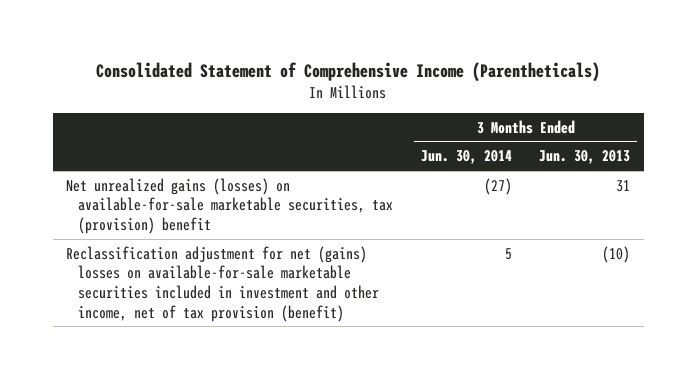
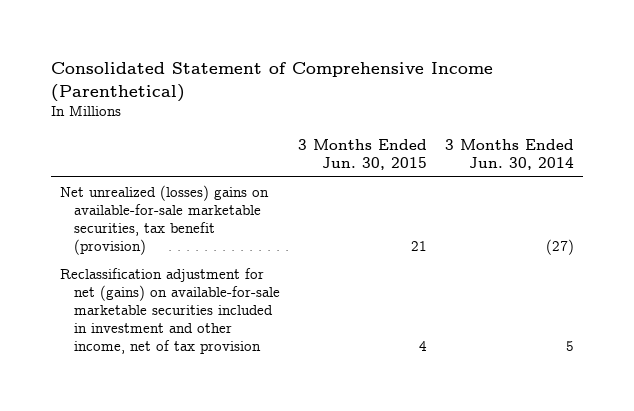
- Consolidated Statement of Comprehensive Income (Parentheticals)
+ Consolidated Statement of Comprehensive Income (Parenthetical)
- | 3 Months Ended Jun. 30, 2014 | 3 Months Ended Jun. 30, 2013
+ | 3 Months Ended Jun. 30, 2015 | 3 Months Ended Jun. 30, 2014
- Net unrealized gains (losses) on available-for-sale marketable securities, tax (provision) benefit | (27) | 31
- Reclassification adjustment for net (gains) losses on available-for-sale marketable securities included in investment and other income, net of tax provision (benefit) | 5 | (10)
+ Net unrealized (losses) gains on available-for-sale marketable securities, tax benefit (provision) | 21 | (27)
+ Reclassification adjustment for net (gains) on available-for-sale marketable securities included in investment and other income, net of tax provision | 4 | 5

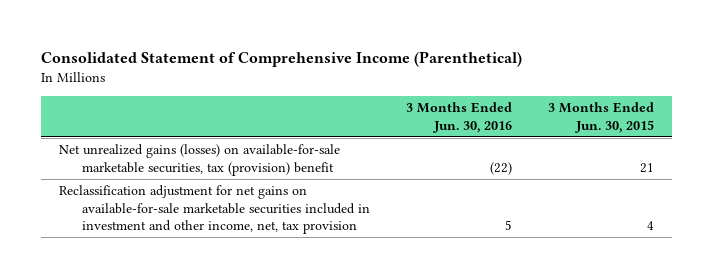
- | 3 Months Ended Jun. 30, 2015 | 3 Months Ended Jun. 30, 2014
+ | 3 Months Ended Jun. 30, 2016 | 3 Months Ended Jun. 30, 2015
- Net unrealized (losses) gains on available-for-sale marketable securities, tax benefit (provision) | 21 | (27)
- Reclassification adjustment for net (gains) on available-for-sale marketable securities included in investment and other income, net of tax provision | 4 | 5
+ Net unrealized gains (losses) on available-for-sale marketable securities, tax (provision) benefit | (22) | 21
+ Reclassification adjustment for net gains on available-for-sale marketable securities included in investment and other income, net, tax provision | 5 | 4

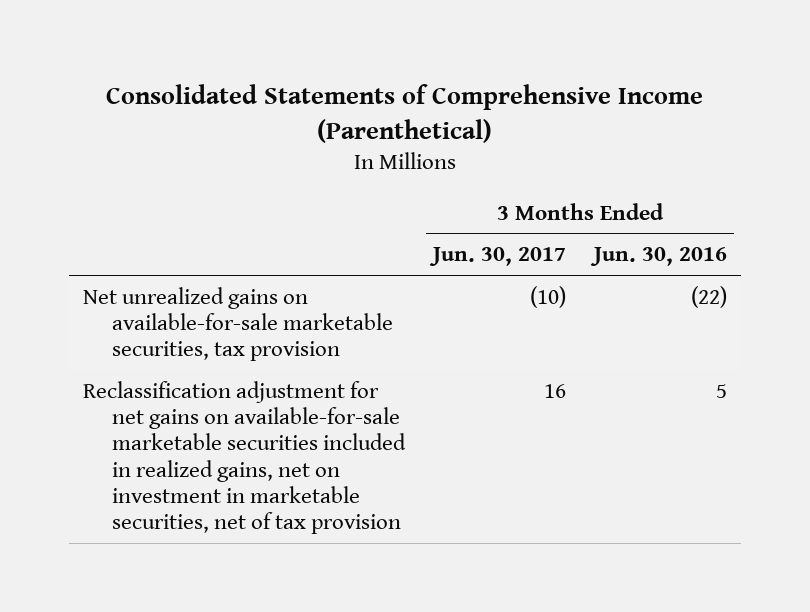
- Consolidated Statement of Comprehensive Income (Parenthetical)
+ Consolidated Statements of Comprehensive Income (Parenthetical)
- | 3 Months Ended Jun. 30, 2016 | 3 Months Ended Jun. 30, 2015
+ | 3 Months Ended Jun. 30, 2017 | 3 Months Ended Jun. 30, 2016
- Net unrealized gains (losses) on available-for-sale marketable securities, tax (provision) benefit | (22) | 21
- Reclassification adjustment for net gains on available-for-sale marketable securities included in investment and other income, net, tax provision | 5 | 4
+ Net unrealized gains on available-for-sale marketable securities, tax provision | (10) | (22)
+ Reclassification adjustment for net gains on available-for-sale marketable securities included in realized gains, net on investment in marketable securities, net of tax provision | 16 | 5

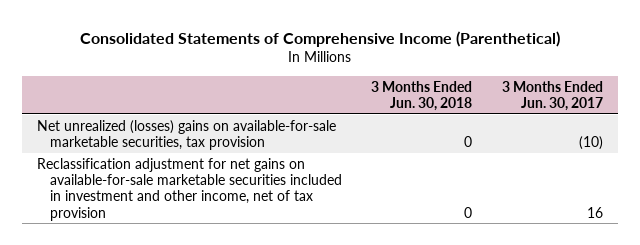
- | 3 Months Ended Jun. 30, 2017 | 3 Months Ended Jun. 30, 2016
+ | 3 Months Ended Jun. 30, 2018 | 3 Months Ended Jun. 30, 2017
- Net unrealized gains on available-for-sale marketable securities, tax provision | (10) | (22)
- Reclassification adjustment for net gains on available-for-sale marketable securities included in realized gains, net on investment in marketable securities, net of tax provision | 16 | 5
+ Net unrealized (losses) gains on available-for-sale marketable securities, tax provision | 0 | (10)
+ Reclassification adjustment for net gains on available-for-sale marketable securities included in investment and other income, net of tax provision | 0 | 16

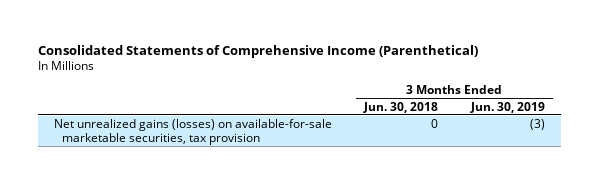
- | 3 Months Ended Jun. 30, 2018 | 3 Months Ended Jun. 30, 2017
+ | 3 Months Ended Jun. 30, 2018 | 3 Months Ended Jun. 30, 2019
- Net unrealized (losses) gains on available-for-sale marketable securities, tax provision | 0 | (10)
- Reclassification adjustment for net gains on available-for-sale marketable securities included in investment and other income, net of tax provision | 0 | 16
+ Net unrealized gains (losses) on available-for-sale marketable securities, tax provision | 0 | (3)

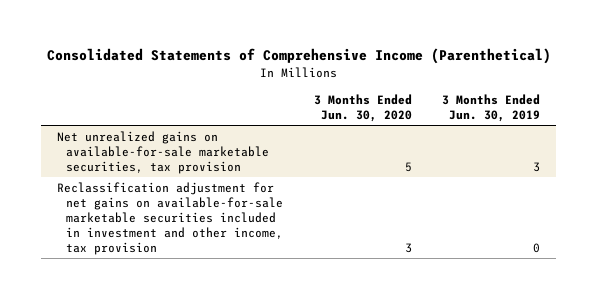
- | 3 Months Ended Jun. 30, 2018 | 3 Months Ended Jun. 30, 2019
+ | 3 Months Ended Jun. 30, 2020 | 3 Months Ended Jun. 30, 2019
- Net unrealized gains (losses) on available-for-sale marketable securities, tax provision | 0 | (3)
+ Net unrealized gains on available-for-sale marketable securities, tax provision | 5 | 3
+ Reclassification adjustment for net gains on available-for-sale marketable securities included in investment and other income, tax provision | 3 | 0

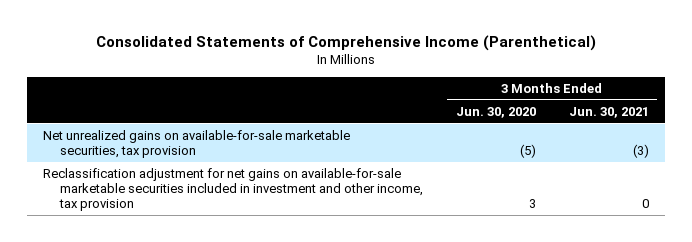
- | 3 Months Ended Jun. 30, 2020 | 3 Months Ended Jun. 30, 2019
+ | 3 Months Ended Jun. 30, 2020 | 3 Months Ended Jun. 30, 2021
- Net unrealized gains on available-for-sale marketable securities, tax provision | 5 | 3
+ Net unrealized gains on available-for-sale marketable securities, tax provision | (5) | (3)

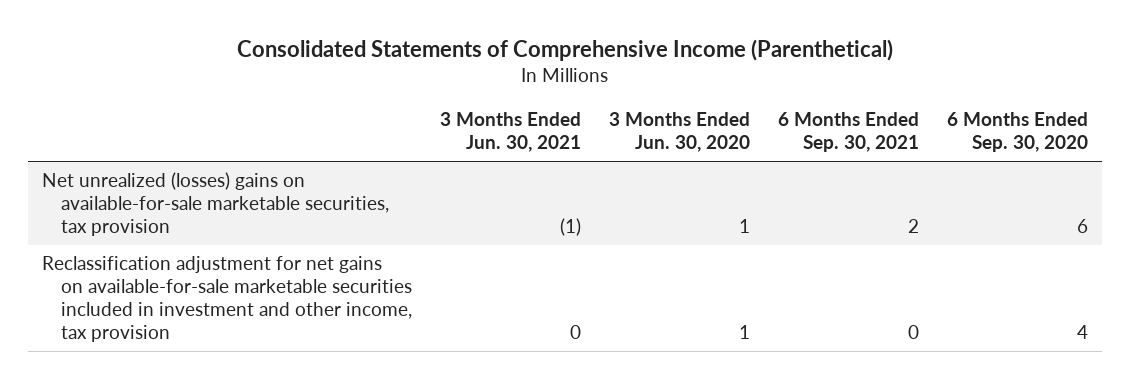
- | 3 Months Ended Jun. 30, 2020 | 3 Months Ended Jun. 30, 2021
+ | 3 Months Ended Jun. 30, 2021 | 3 Months Ended Jun. 30, 2020 | 6 Months Ended Sep. 30, 2021 | 6 Months Ended Sep. 30, 2020
- Net unrealized gains on available-for-sale marketable securities, tax provision | (5) | (3)
- Reclassification adjustment for net gains on available-for-sale marketable securities included in investment and other income, tax provision | 3 | 0
+ Net unrealized (losses) gains on available-for-sale marketable securities, tax provision | (1) | 1 | 2 | 6
+ Reclassification adjustment for net gains on available-for-sale marketable securities included in investment and other income, tax provision | 0 | 1 | 0 | 4

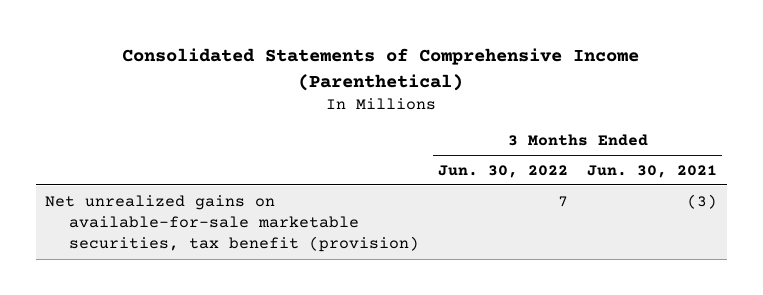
- | 3 Months Ended Jun. 30, 2021 | 3 Months Ended Jun. 30, 2020 | 6 Months Ended Sep. 30, 2021 | 6 Months Ended Sep. 30, 2020
+ | 3 Months Ended Jun. 30, 2022 | 3 Months Ended Jun. 30, 2021
- Net unrealized (losses) gains on available-for-sale marketable securities, tax provision | (1) | 1 | 2 | 6
- Reclassification adjustment for net gains on available-for-sale marketable securities included in investment and other income, tax provision | 0 | 1 | 0 | 4
+ Net unrealized gains on available-for-sale marketable securities, tax benefit (provision) | 7 | (3)

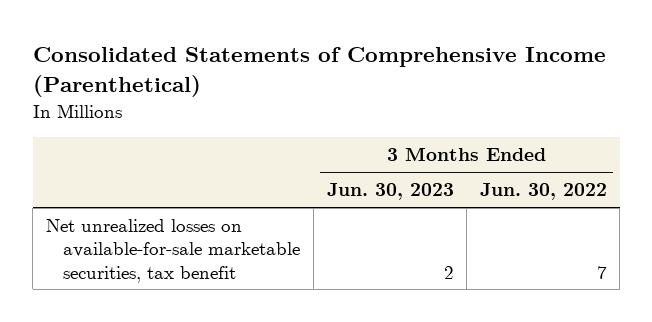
- | 3 Months Ended Jun. 30, 2022 | 3 Months Ended Jun. 30, 2021
+ | 3 Months Ended Jun. 30, 2023 | 3 Months Ended Jun. 30, 2022
- Net unrealized gains on available-for-sale marketable securities, tax benefit (provision) | 7 | (3)
+ Net unrealized losses on available-for-sale marketable securities, tax benefit | 2 | 7

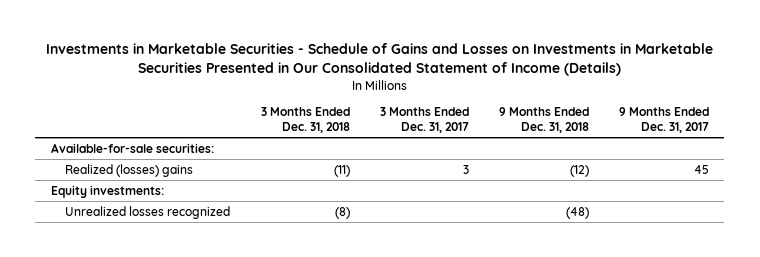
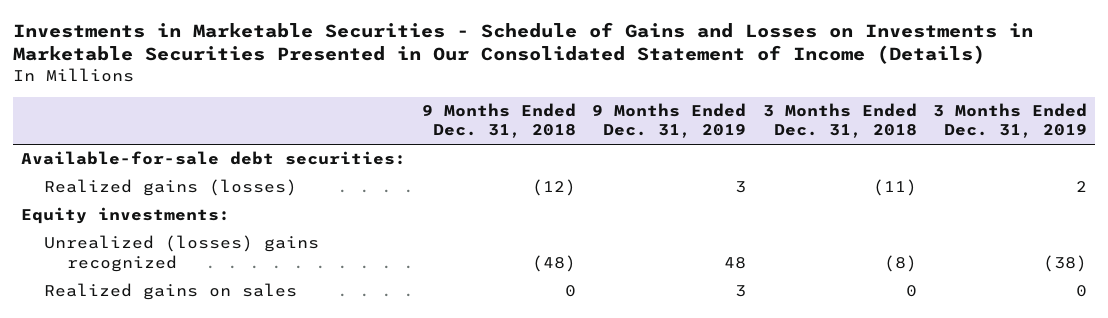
- | 3 Months Ended Dec. 31, 2018 | 3 Months Ended Dec. 31, 2017 | 9 Months Ended Dec. 31, 2018 | 9 Months Ended Dec. 31, 2017
+ | 9 Months Ended Dec. 31, 2018 | 9 Months Ended Dec. 31, 2019 | 3 Months Ended Dec. 31, 2018 | 3 Months Ended Dec. 31, 2019
- Available-for-sale securities:
- Realized (losses) gains | (11) | 3 | (12) | 45
+ Available-for-sale debt securities:
+ Realized gains (losses) | (12) | 3 | (11) | 2
- Unrealized losses recognized | (8) | | (48) |
+ Unrealized (losses) gains recognized | (48) | 48 | (8) | (38)
+ Realized gains on sales | 0 | 3 | 0 | 0

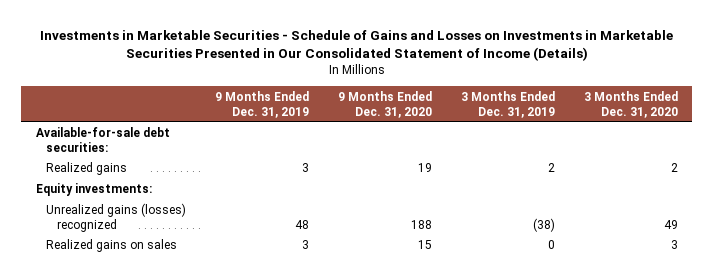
- | 9 Months Ended Dec. 31, 2018 | 9 Months Ended Dec. 31, 2019 | 3 Months Ended Dec. 31, 2018 | 3 Months Ended Dec. 31, 2019
+ | 9 Months Ended Dec. 31, 2019 | 9 Months Ended Dec. 31, 2020 | 3 Months Ended Dec. 31, 2019 | 3 Months Ended Dec. 31, 2020
- Realized gains (losses) | (12) | 3 | (11) | 2
+ Realized gains | 3 | 19 | 2 | 2
- Unrealized (losses) gains recognized | (48) | 48 | (8) | (38)
+ Unrealized gains (losses) recognized | 48 | 188 | (38) | 49

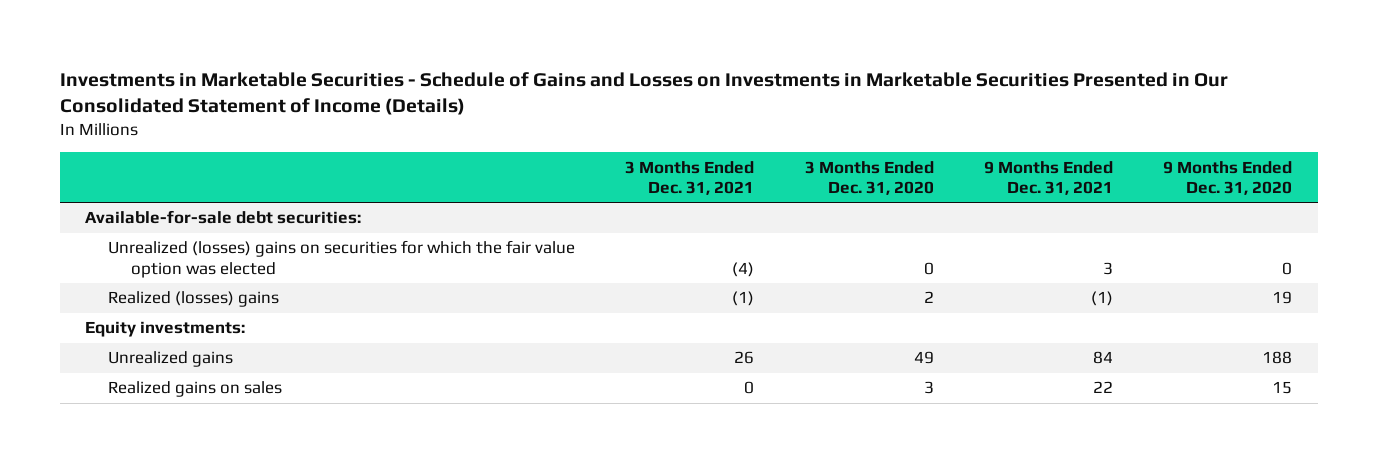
- | 9 Months Ended Dec. 31, 2019 | 9 Months Ended Dec. 31, 2020 | 3 Months Ended Dec. 31, 2019 | 3 Months Ended Dec. 31, 2020
+ | 3 Months Ended Dec. 31, 2021 | 3 Months Ended Dec. 31, 2020 | 9 Months Ended Dec. 31, 2021 | 9 Months Ended Dec. 31, 2020
- Realized gains | 3 | 19 | 2 | 2
+ Unrealized (losses) gains on securities for which the fair value option was elected | (4) | 0 | 3 | 0
+ Realized (losses) gains | (1) | 2 | (1) | 19
- Unrealized gains (losses) recognized | 48 | 188 | (38) | 49
+ Unrealized gains | 26 | 49 | 84 | 188

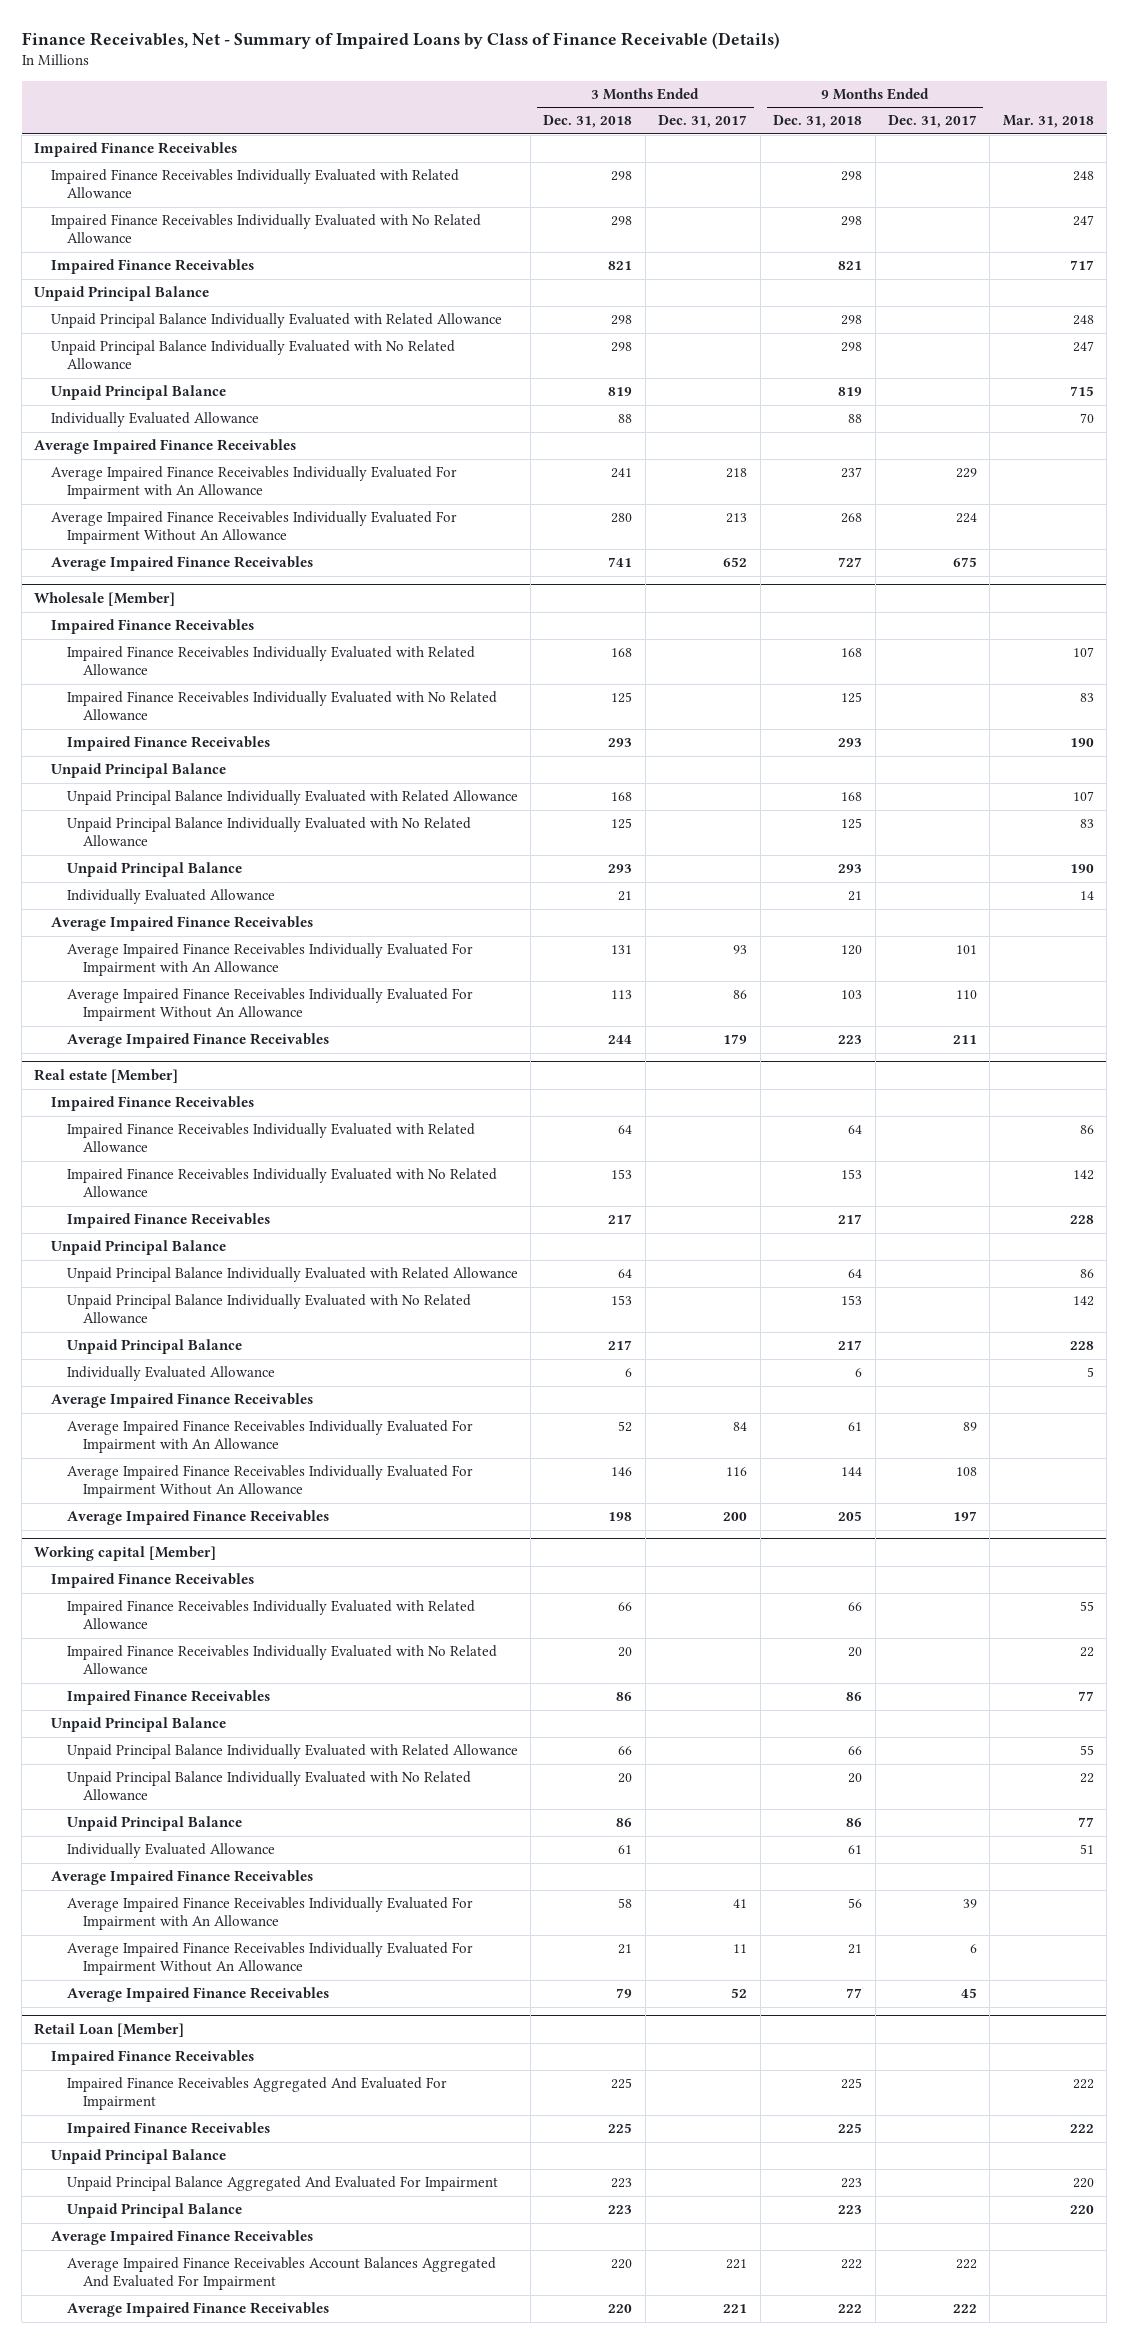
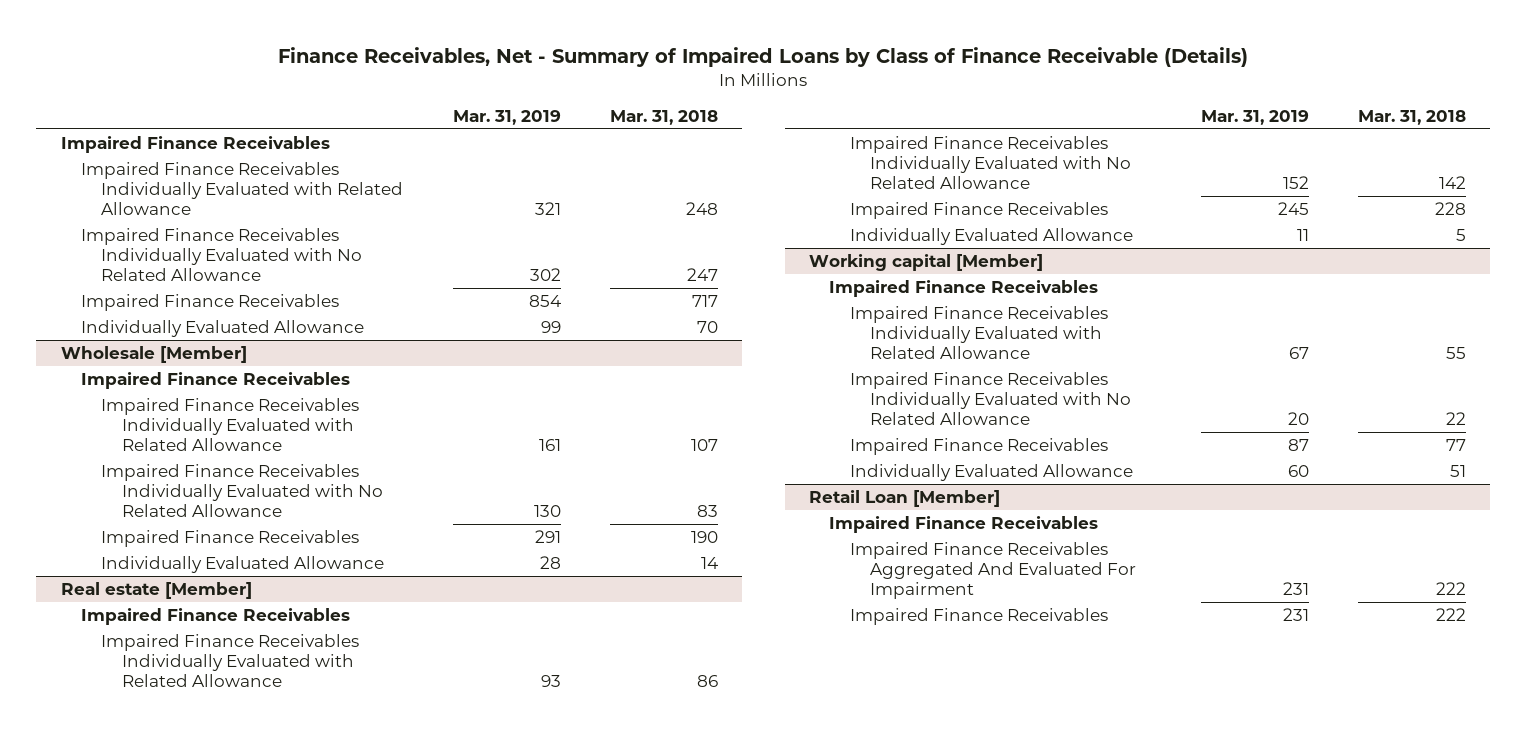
- | 3 Months Ended Dec. 31, 2018 | 3 Months Ended Dec. 31, 2017 | 9 Months Ended Dec. 31, 2018 | 9 Months Ended Dec. 31, 2017 | Mar. 31, 2018
+ | Mar. 31, 2019 | Mar. 31, 2018
- Unpaid Principal Balance
- Unpaid Principal Balance Individually Evaluated with Related Allowance | 298 | | 298 | | 248
- Unpaid Principal Balance Individually Evaluated with No Related Allowance | 298 | | 298 | | 247
- Unpaid Principal Balance | 819 | | 819 | | 715
- Average Impaired Finance Receivables
- Average Impaired Finance Receivables Individually Evaluated For Impairment with An Allowance | 241 | 218 | 237 | 229 |
- Average Impaired Finance Receivables Individually Evaluated For Impairment Without An Allowance | 280 | 213 | 268 | 224 |
- Average Impaired Finance Receivables | 741 | 652 | 727 | 675 |
@ Wholesale [Member]
- Unpaid Principal Balance
- Unpaid Principal Balance Individually Evaluated with Related Allowance | 168 | | 168 | | 107
- Unpaid Principal Balance Individually Evaluated with No Related Allowance | 125 | | 125 | | 83
- Unpaid Principal Balance | 293 | | 293 | | 190
- Average Impaired Finance Receivables
- Average Impaired Finance Receivables Individually Evaluated For Impairment with An Allowance | 131 | 93 | 120 | 101 |
- Average Impaired Finance Receivables Individually Evaluated For Impairment Without An Allowance | 113 | 86 | 103 | 110 |
- Average Impaired Finance Receivables | 244 | 179 | 223 | 211 |
@ Real estate [Member]
- Unpaid Principal Balance
- Unpaid Principal Balance Individually Evaluated with Related Allowance | 64 | | 64 | | 86
- Unpaid Principal Balance Individually Evaluated with No Related Allowance | 153 | | 153 | | 142
- Unpaid Principal Balance | 217 | | 217 | | 228
- Average Impaired Finance Receivables
- Average Impaired Finance Receivables Individually Evaluated For Impairment with An Allowance | 52 | 84 | 61 | 89 |
- Average Impaired Finance Receivables Individually Evaluated For Impairment Without An Allowance | 146 | 116 | 144 | 108 |
- Average Impaired Finance Receivables | 198 | 200 | 205 | 197 |
@ Working capital [Member]
- Unpaid Principal Balance
- Unpaid Principal Balance Individually Evaluated with Related Allowance | 66 | | 66 | | 55
- Unpaid Principal Balance Individually Evaluated with No Related Allowance | 20 | | 20 | | 22
- Unpaid Principal Balance | 86 | | 86 | | 77
- Average Impaired Finance Receivables
- Average Impaired Finance Receivables Individually Evaluated For Impairment with An Allowance | 58 | 41 | 56 | 39 |
- Average Impaired Finance Receivables Individually Evaluated For Impairment Without An Allowance | 21 | 11 | 21 | 6 |
- Average Impaired Finance Receivables | 79 | 52 | 77 | 45 |
@ Retail Loan [Member]
- Unpaid Principal Balance
- Unpaid Principal Balance Aggregated And Evaluated For Impairment | 223 | | 223 | | 220
- Unpaid Principal Balance | 223 | | 223 | | 220
- Average Impaired Finance Receivables
- Average Impaired Finance Receivables Account Balances Aggregated And Evaluated For Impairment | 220 | 221 | 222 | 222 |
- Average Impaired Finance Receivables | 220 | 221 | 222 | 222 |

